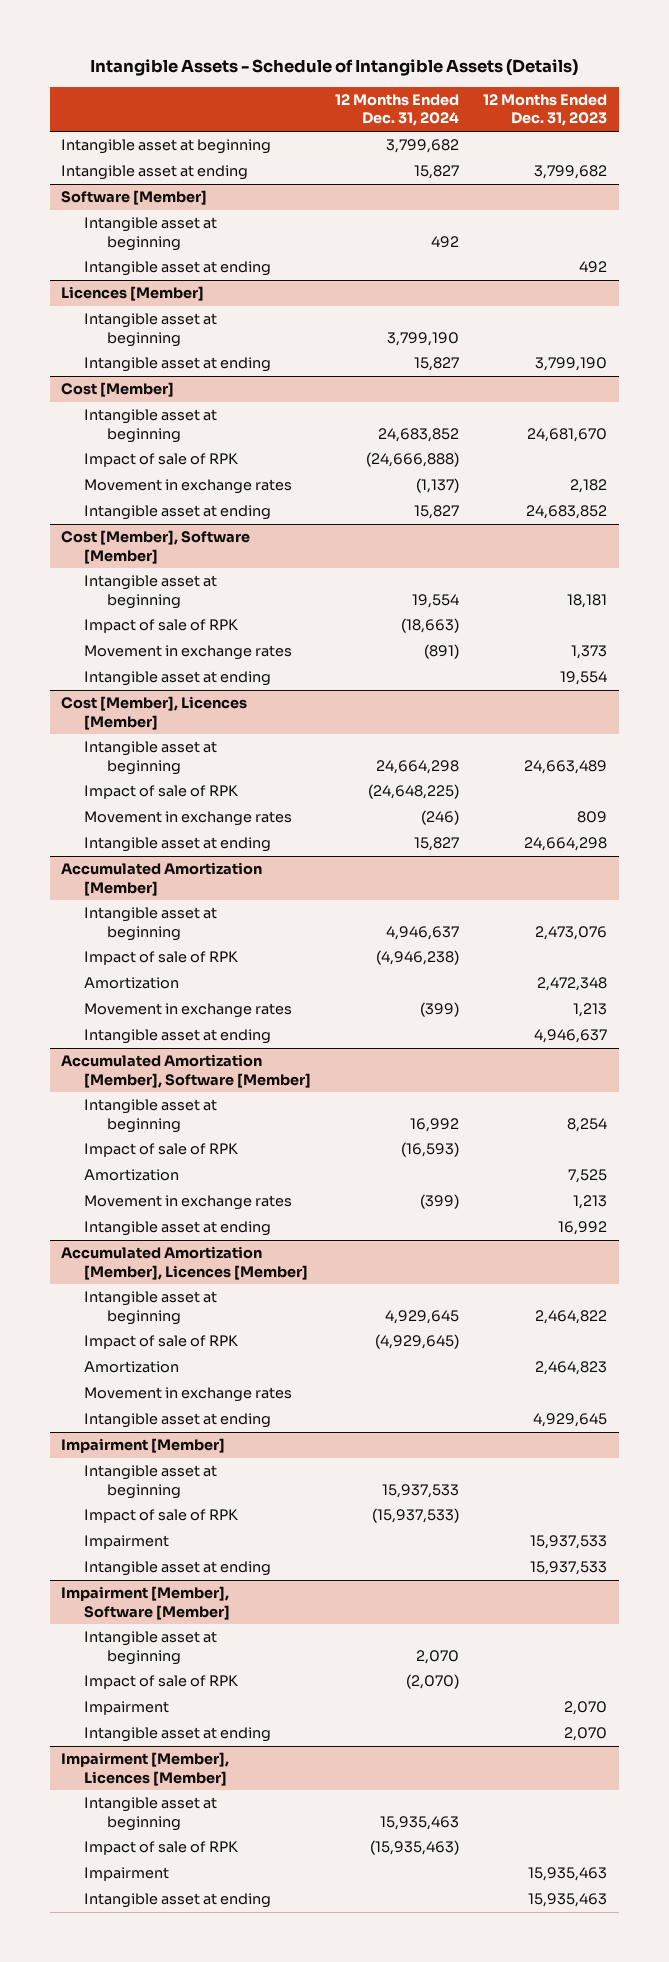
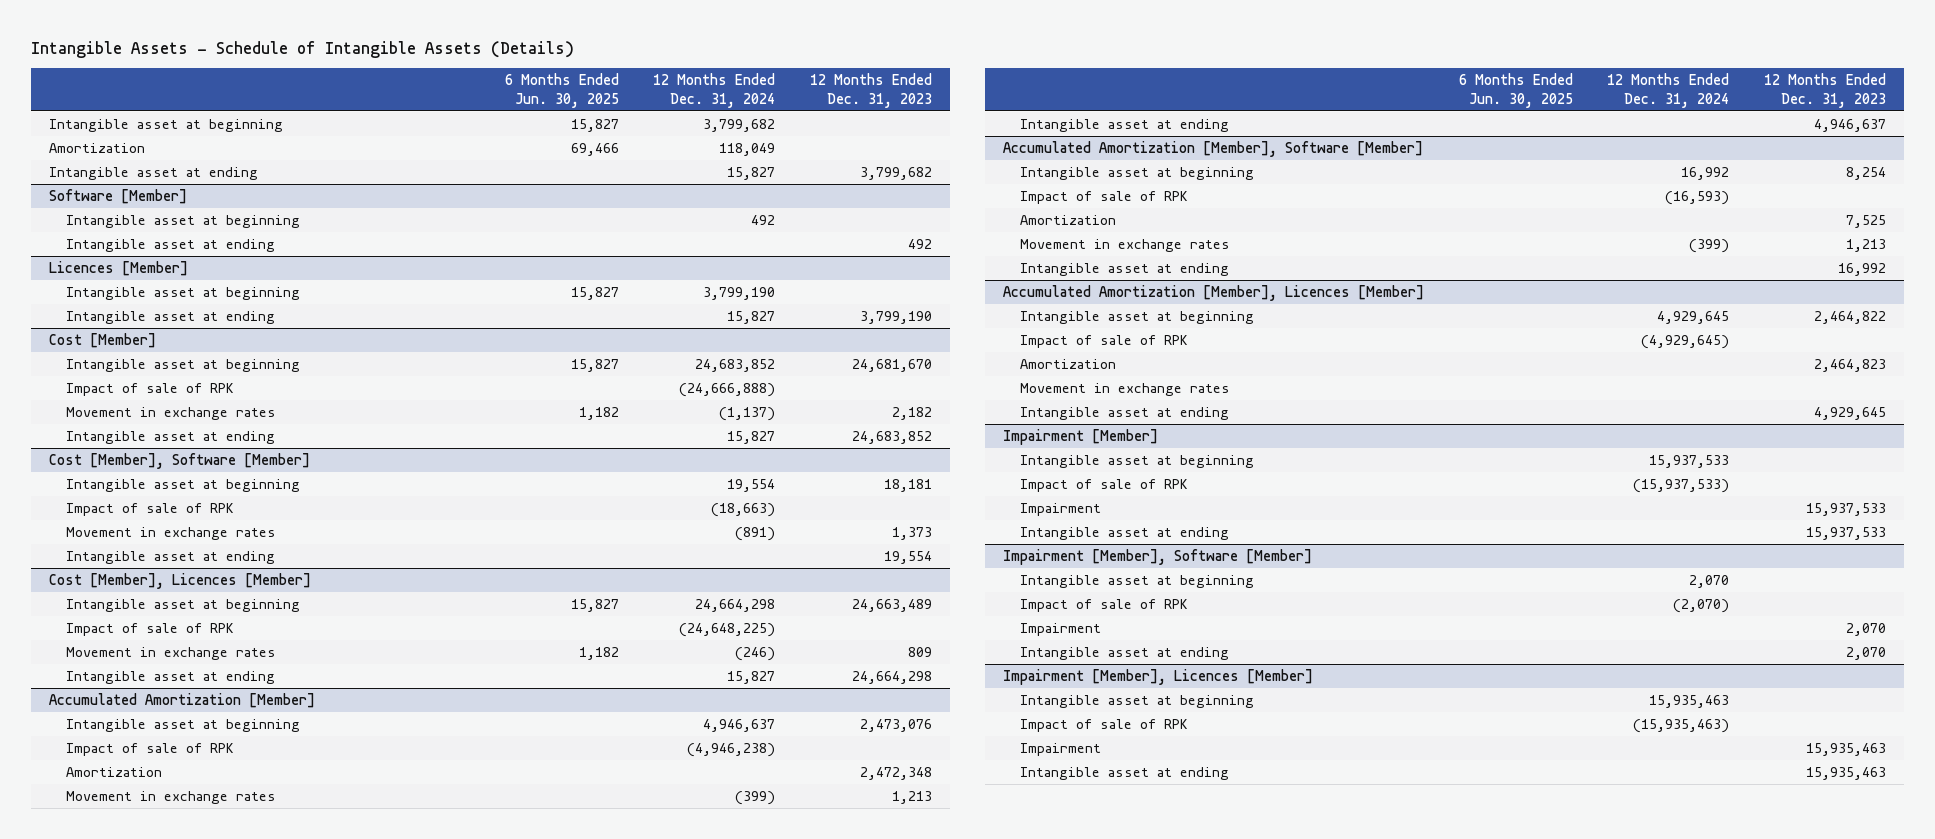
- | 12 Months Ended Dec. 31, 2024 | 12 Months Ended Dec. 31, 2023
+ | 6 Months Ended Jun. 30, 2025 | 12 Months Ended Dec. 31, 2024 | 12 Months Ended Dec. 31, 2023
+ Amortization | 69,466 | 118,049 |

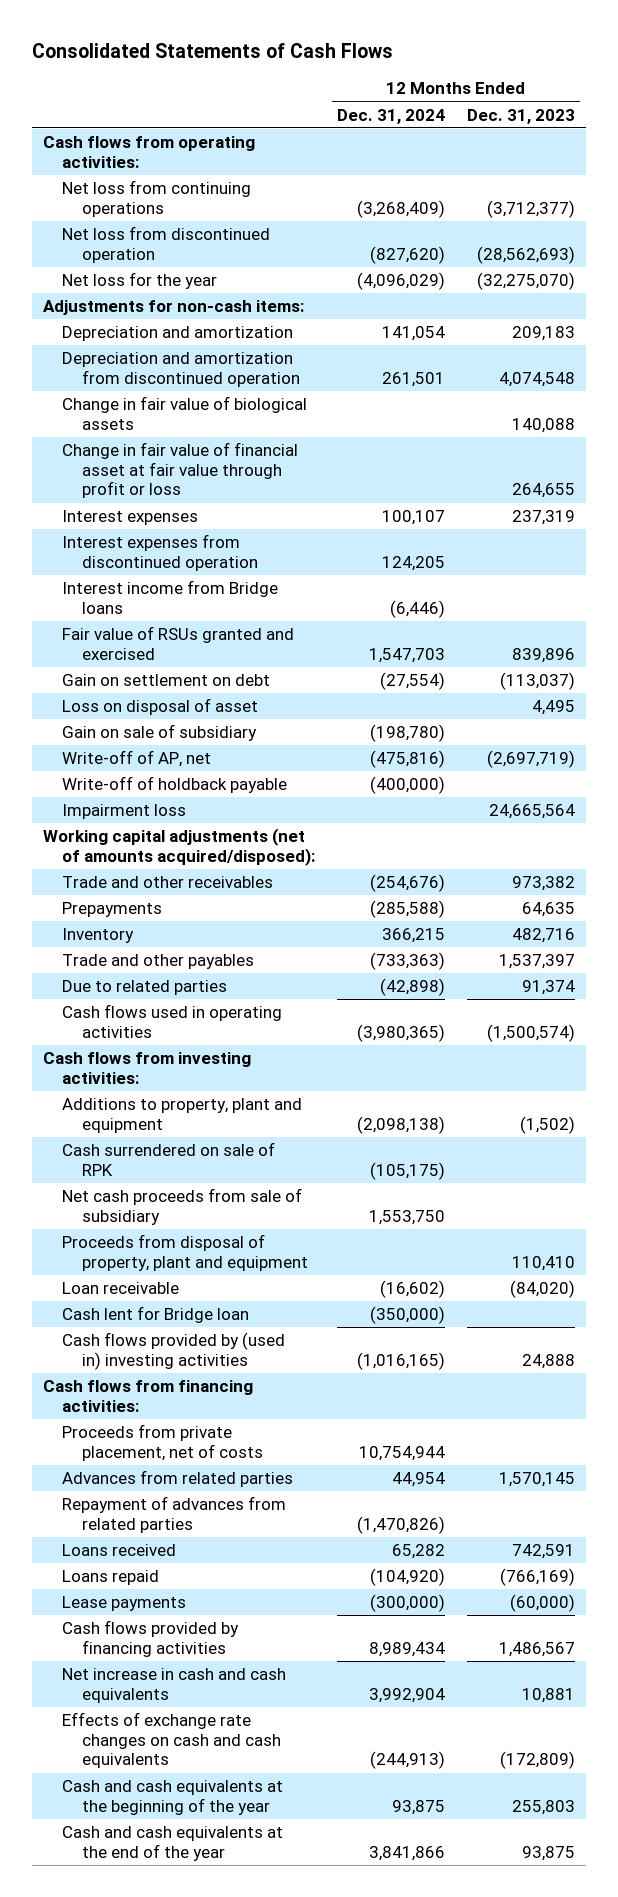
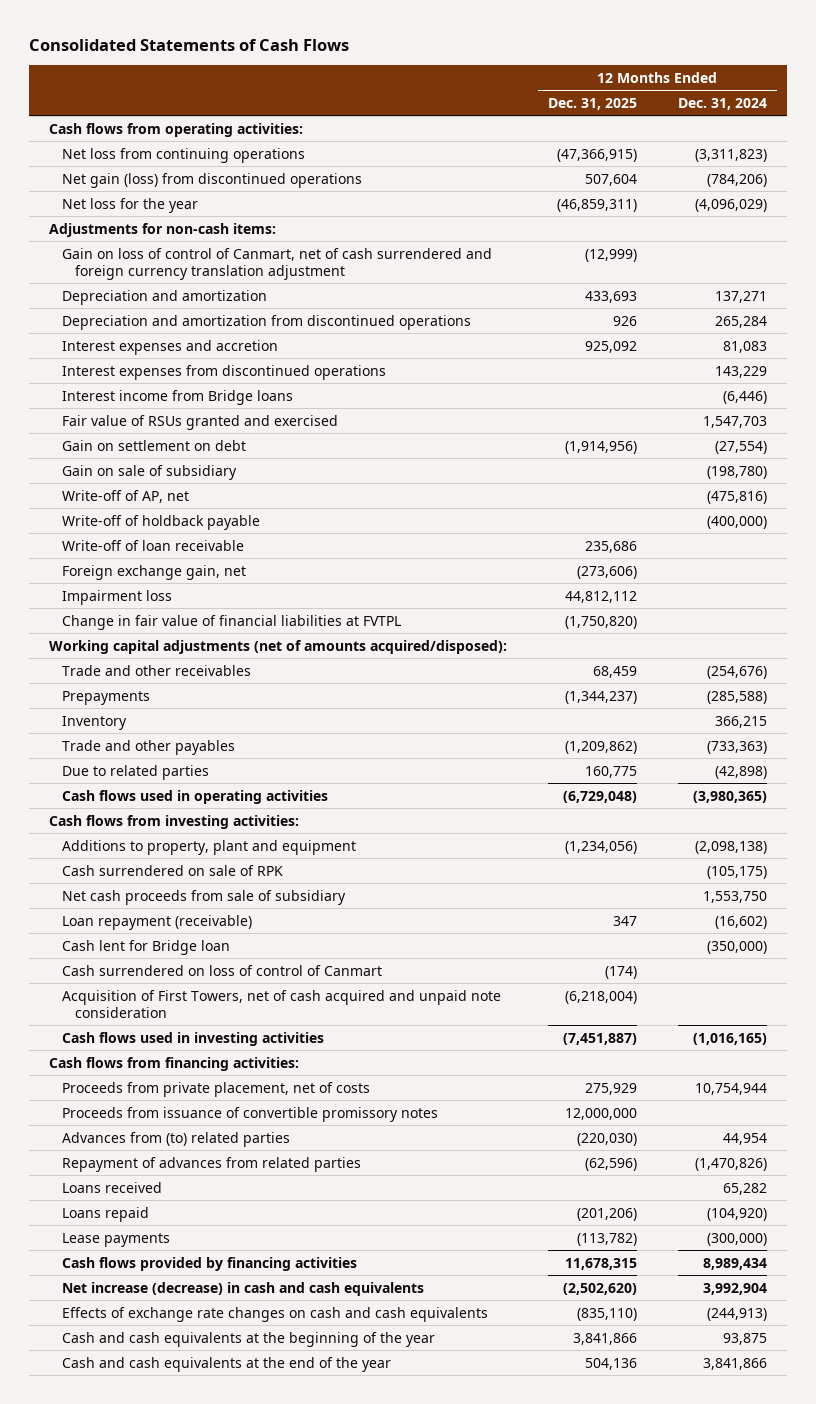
- | 12 Months Ended Dec. 31, 2024 | 12 Months Ended Dec. 31, 2023
+ | 12 Months Ended Dec. 31, 2025 | 12 Months Ended Dec. 31, 2024
- Net loss from continuing operations | (3,268,409) | (3,712,377)
- Net loss from discontinued operation | (827,620) | (28,562,693)
+ Net loss from continuing operations | (47,366,915) | (3,311,823)
+ Net gain (loss) from discontinued operations | 507,604 | (784,206)
- Depreciation and amortization | 141,054 | 209,183
- Depreciation and amortization from discontinued operation | 261,501 | 4,074,548
- Change in fair value of biological assets | | 140,088
- Change in fair value of financial asset at fair value through profit or loss | | 264,655
- Interest expenses | 100,107 | 237,319
- Interest expenses from discontinued operation | 124,205 |
+ Gain on loss of control of Canmart, net of cash surrendered and foreign currency translation adjustment | (12,999) |
+ Depreciation and amortization | 433,693 | 137,271
+ Depreciation and amortization from discontinued operations | 926 | 265,284
+ Interest expenses and accretion | 925,092 | 81,083
+ Interest expenses from discontinued operations | | 143,229
- Loss on disposal of asset | | 4,495
+ Write-off of loan receivable | 235,686 |
+ Foreign exchange gain, net | (273,606) |
+ Change in fair value of financial liabilities at FVTPL | (1,750,820) |
- Proceeds from disposal of property, plant and equipment | | 110,410
- Loan receivable | (16,602) | (84,020)
+ Loan repayment (receivable) | 347 | (16,602)
- Cash flows provided by (used in) investing activities | (1,016,165) | 24,888
+ Cash surrendered on loss of control of Canmart | (174) |
+ Acquisition of First Towers, net of cash acquired and unpaid note consideration | (6,218,004) |
+ Cash flows used in investing activities | (7,451,887) | (1,016,165)
- Advances from related parties | 44,954 | 1,570,145
+ Proceeds from issuance of convertible promissory notes | 12,000,000 |
+ Advances from (to) related parties | (220,030) | 44,954
- Net increase in cash and cash equivalents | 3,992,904 | 10,881
+ Net increase (decrease) in cash and cash equivalents | (2,502,620) | 3,992,904

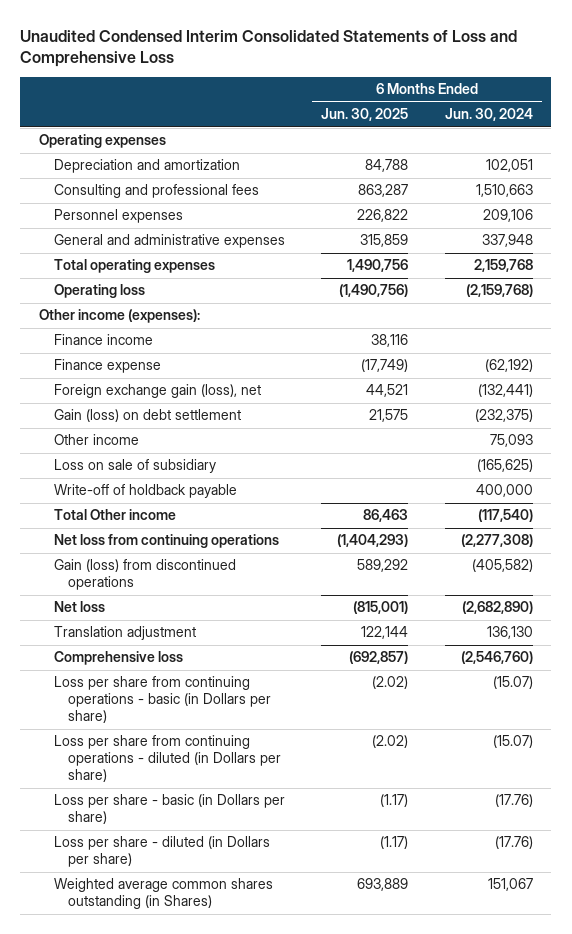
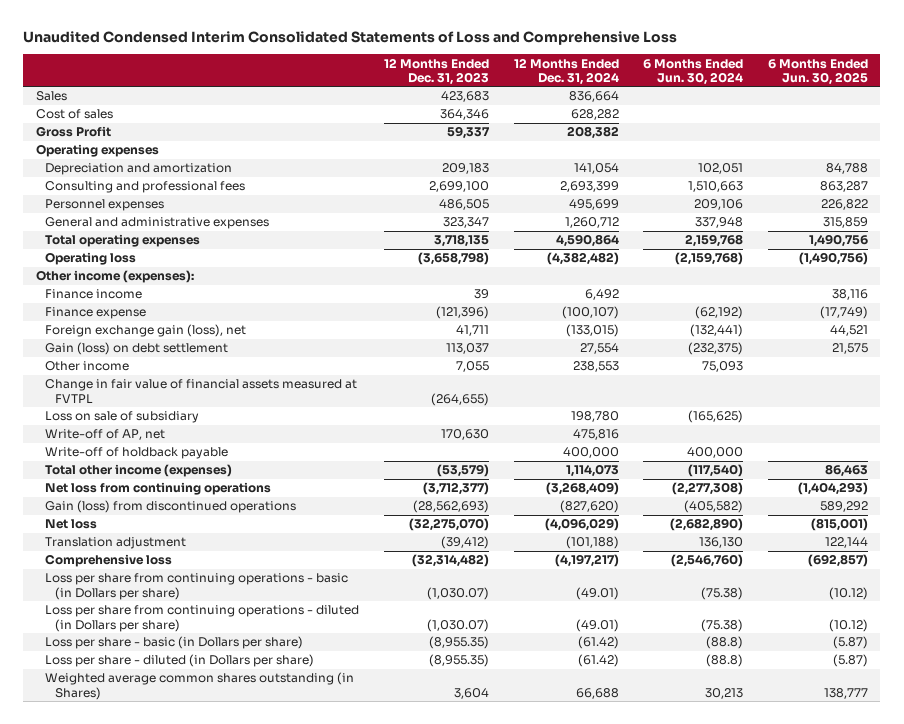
- | 6 Months Ended Jun. 30, 2025 | 6 Months Ended Jun. 30, 2024
+ | 12 Months Ended Dec. 31, 2023 | 12 Months Ended Dec. 31, 2024 | 6 Months Ended Jun. 30, 2024 | 6 Months Ended Jun. 30, 2025
+ Sales | 423,683 | 836,664 | |
+ Cost of sales | 364,346 | 628,282 | |
+ Gross Profit | 59,337 | 208,382 | |
+ Change in fair value of financial assets measured at FVTPL | (264,655) | | |
+ Write-off of AP, net | 170,630 | 475,816 | |
- Total Other income | 86,463 | (117,540)
+ Total other income (expenses) | (53,579) | 1,114,073 | (117,540) | 86,463
- Loss per share from continuing operations - basic (in Dollars per share) | (2.02) | (15.07)
- Loss per share from continuing operations - diluted (in Dollars per share) | (2.02) | (15.07)
- Loss per share - basic (in Dollars per share) | (1.17) | (17.76)
- Loss per share - diluted (in Dollars per share) | (1.17) | (17.76)
- Weighted average common shares outstanding (in Shares) | 693,889 | 151,067
+ Loss per share from continuing operations - basic (in Dollars per share) | (1,030.07) | (49.01) | (75.38) | (10.12)
+ Loss per share from continuing operations - diluted (in Dollars per share) | (1,030.07) | (49.01) | (75.38) | (10.12)
+ Loss per share - basic (in Dollars per share) | (8,955.35) | (61.42) | (88.8) | (5.87)
+ Loss per share - diluted (in Dollars per share) | (8,955.35) | (61.42) | (88.8) | (5.87)
+ Weighted average common shares outstanding (in Shares) | 3,604 | 66,688 | 30,213 | 138,777

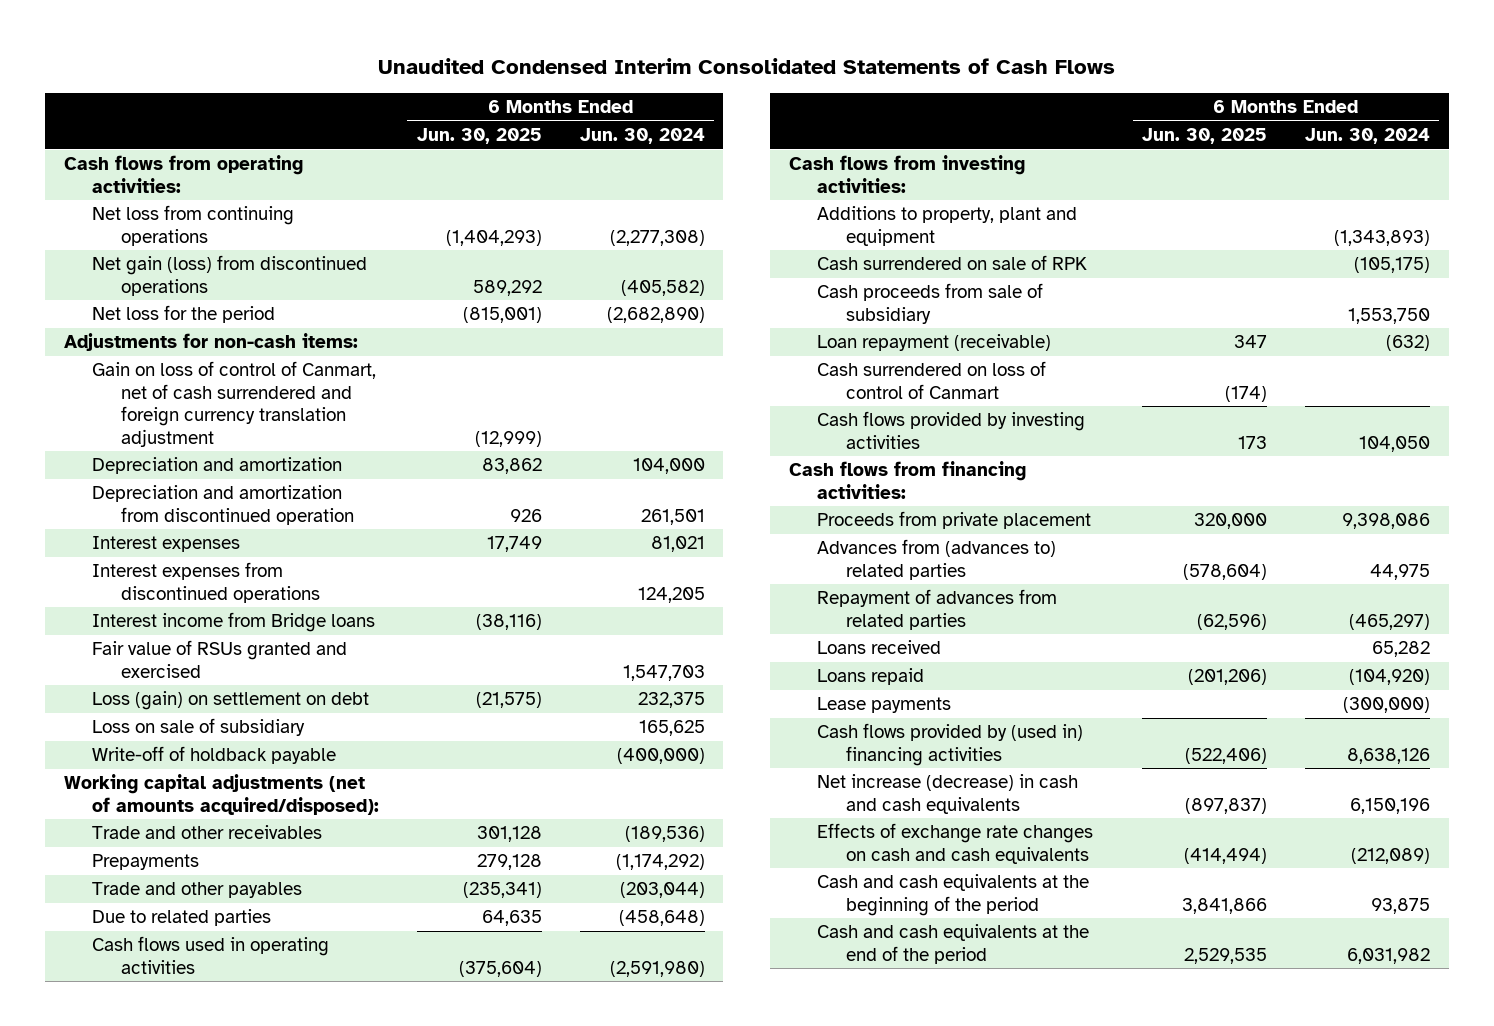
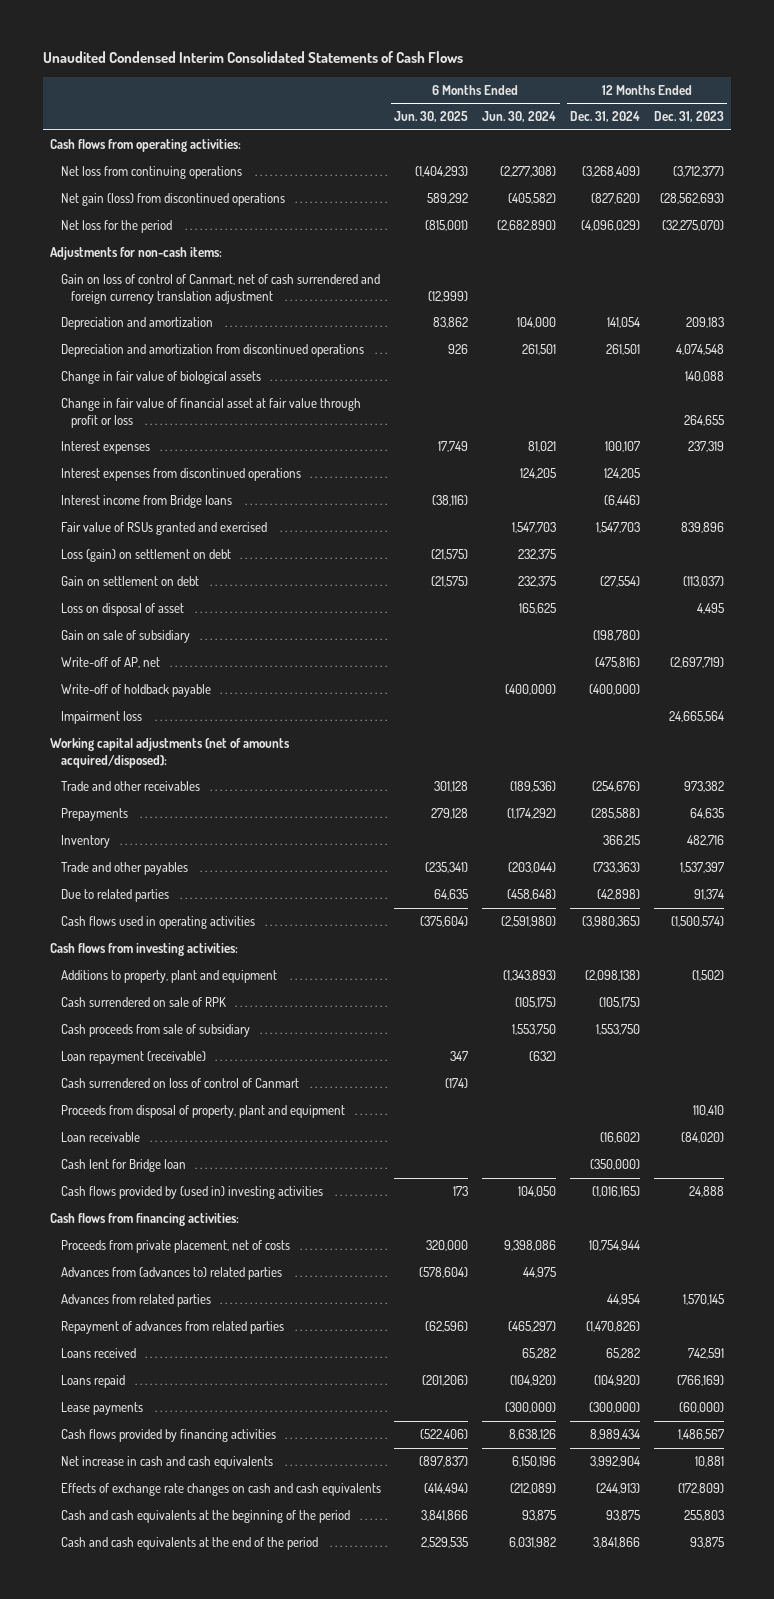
- | 6 Months Ended Jun. 30, 2025 | 6 Months Ended Jun. 30, 2024
+ | 6 Months Ended Jun. 30, 2025 | 6 Months Ended Jun. 30, 2024 | 12 Months Ended Dec. 31, 2024 | 12 Months Ended Dec. 31, 2023
- Depreciation and amortization from discontinued operation | 926 | 261,501
+ Depreciation and amortization from discontinued operations | 926 | 261,501 | 261,501 | 4,074,548
+ Change in fair value of biological assets | | | | 140,088
+ Change in fair value of financial asset at fair value through profit or loss | | | | 264,655
- Loss on sale of subsidiary | | 165,625
+ Gain on settlement on debt | (21,575) | 232,375 | (27,554) | (113,037)
+ Loss on disposal of asset | | 165,625 | | 4,495
+ Gain on sale of subsidiary | | | (198,780) |
+ Write-off of AP, net | | | (475,816) | (2,697,719)
+ Impairment loss | | | | 24,665,564
+ Inventory | | | 366,215 | 482,716
- Cash flows provided by investing activities | 173 | 104,050
+ Proceeds from disposal of property, plant and equipment | | | | 110,410
+ Loan receivable | | | (16,602) | (84,020)
+ Cash lent for Bridge loan | | | (350,000) |
+ Cash flows provided by (used in) investing activities | 173 | 104,050 | (1,016,165) | 24,888
- Proceeds from private placement | 320,000 | 9,398,086
+ Proceeds from private placement, net of costs | 320,000 | 9,398,086 | 10,754,944 |
+ Advances from related parties | | | 44,954 | 1,570,145
- Cash flows provided by (used in) financing activities | (522,406) | 8,638,126
- Net increase (decrease) in cash and cash equivalents | (897,837) | 6,150,196
+ Cash flows provided by financing activities | (522,406) | 8,638,126 | 8,989,434 | 1,486,567
+ Net increase in cash and cash equivalents | (897,837) | 6,150,196 | 3,992,904 | 10,881

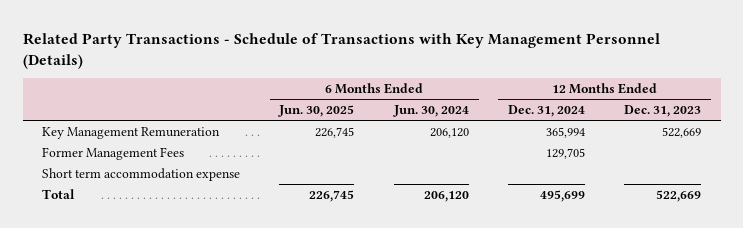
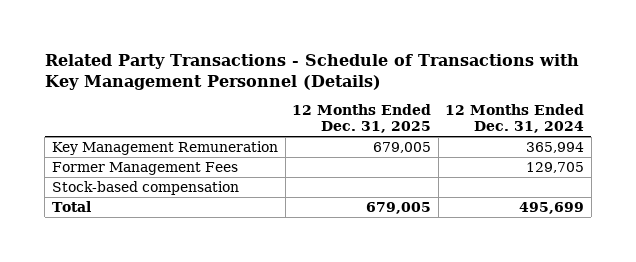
- | 6 Months Ended Jun. 30, 2025 | 6 Months Ended Jun. 30, 2024 | 12 Months Ended Dec. 31, 2024 | 12 Months Ended Dec. 31, 2023
+ | 12 Months Ended Dec. 31, 2025 | 12 Months Ended Dec. 31, 2024
- Short term accommodation expense
+ Stock-based compensation

